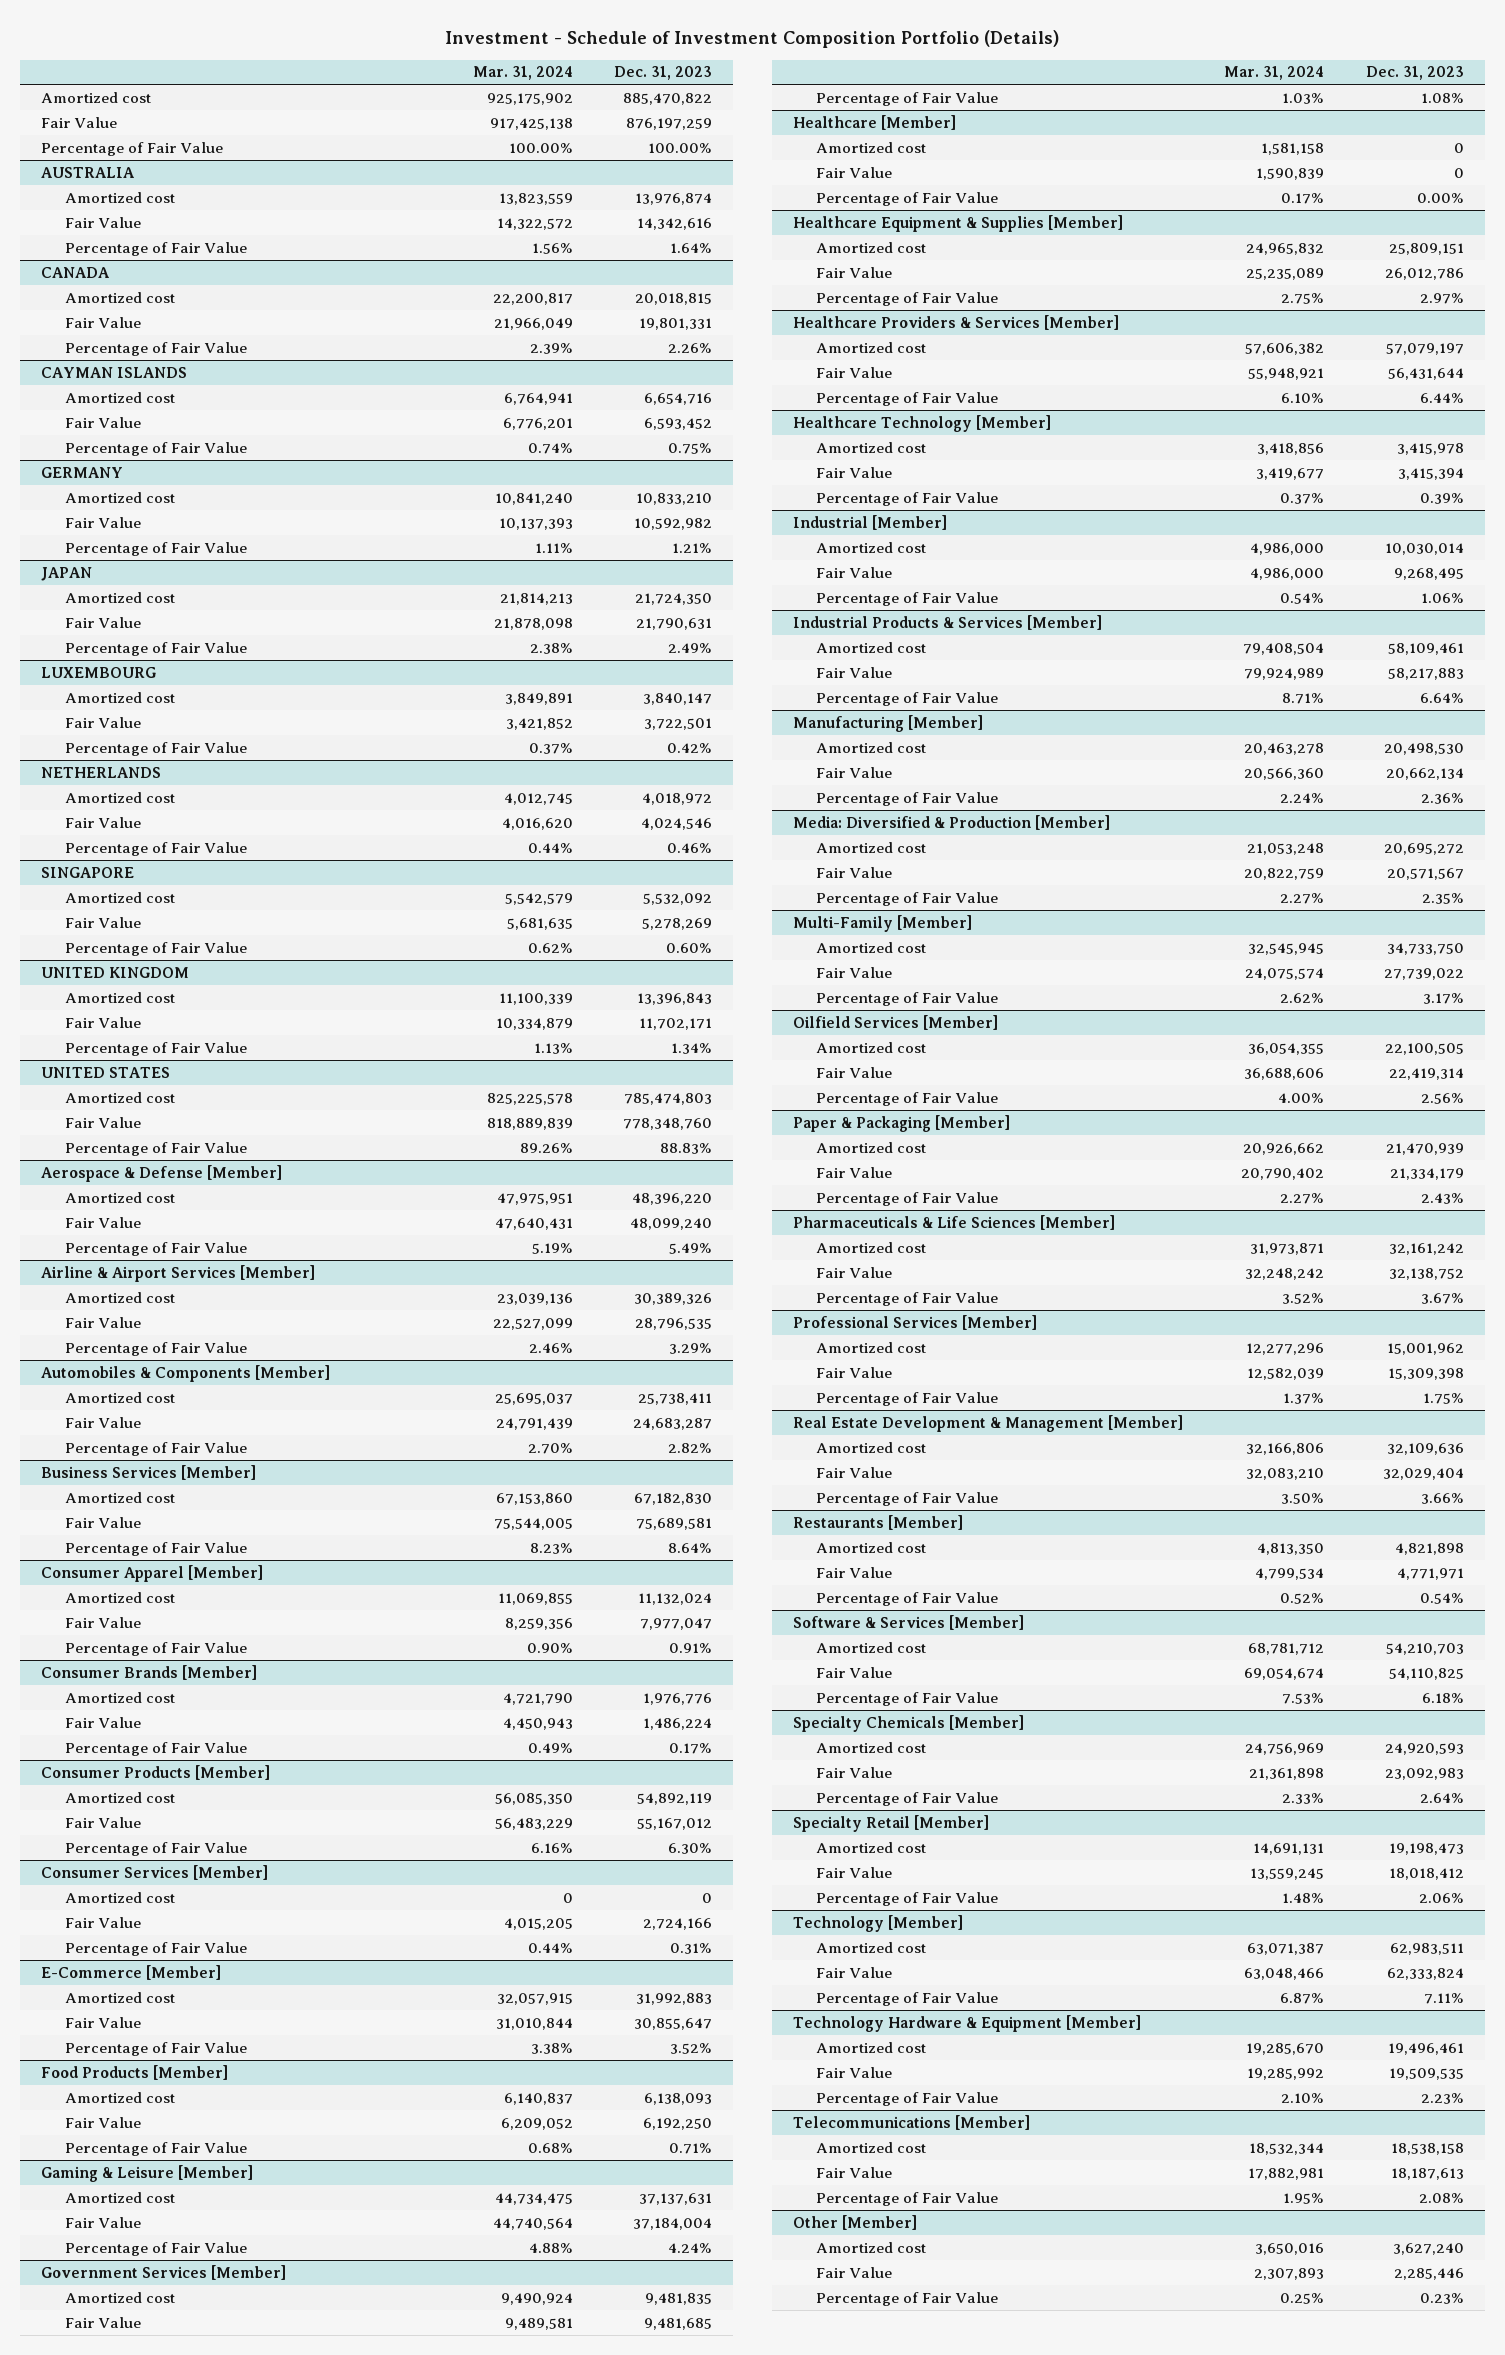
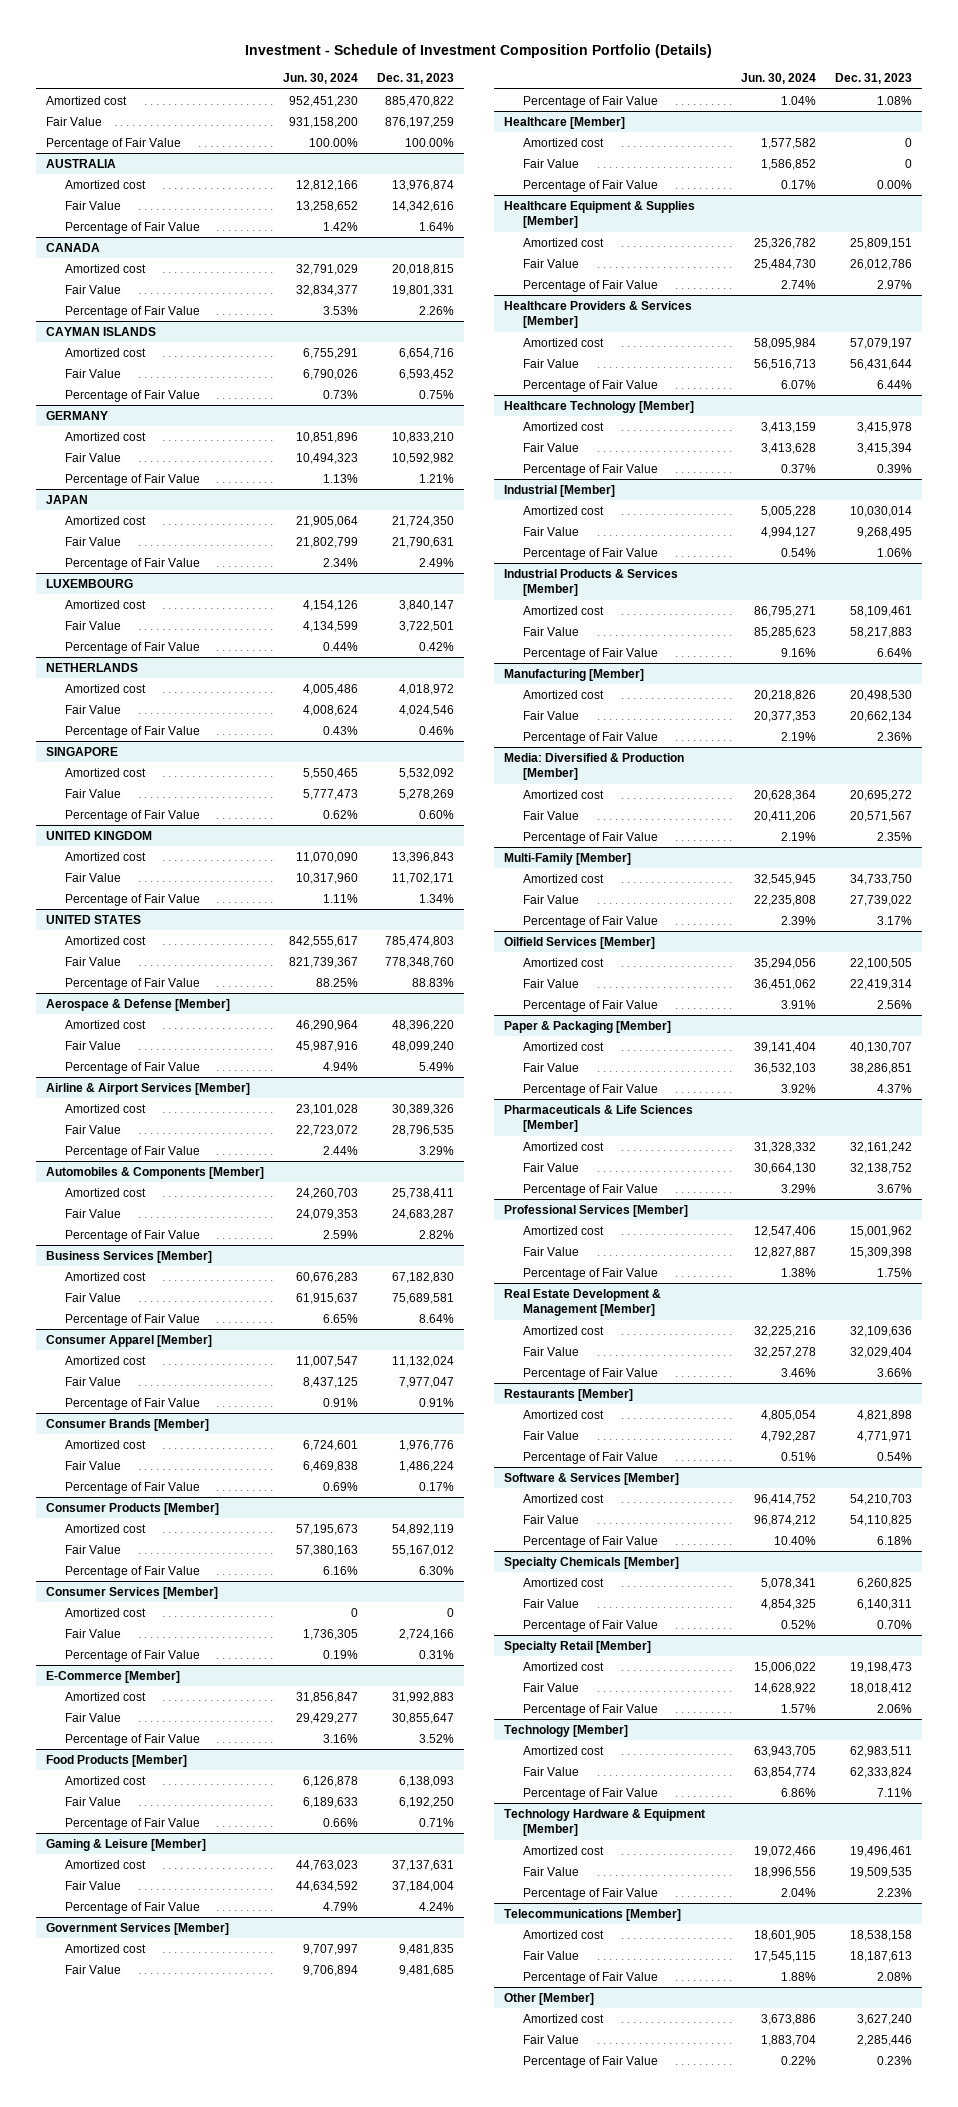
- | Mar. 31, 2024 | Dec. 31, 2023
+ | Jun. 30, 2024 | Dec. 31, 2023
@ Paper & Packaging [Member]
- Amortized cost | 20,926,662 | 21,470,939
- Fair Value | 20,790,402 | 21,334,179
- Percentage of Fair Value | 2.27% | 2.43%
+ Amortized cost | 39,141,404 | 40,130,707
+ Fair Value | 36,532,103 | 38,286,851
+ Percentage of Fair Value | 3.92% | 4.37%
@ Specialty Chemicals [Member]
- Amortized cost | 24,756,969 | 24,920,593
- Fair Value | 21,361,898 | 23,092,983
- Percentage of Fair Value | 2.33% | 2.64%
+ Amortized cost | 5,078,341 | 6,260,825
+ Fair Value | 4,854,325 | 6,140,311
+ Percentage of Fair Value | 0.52% | 0.70%

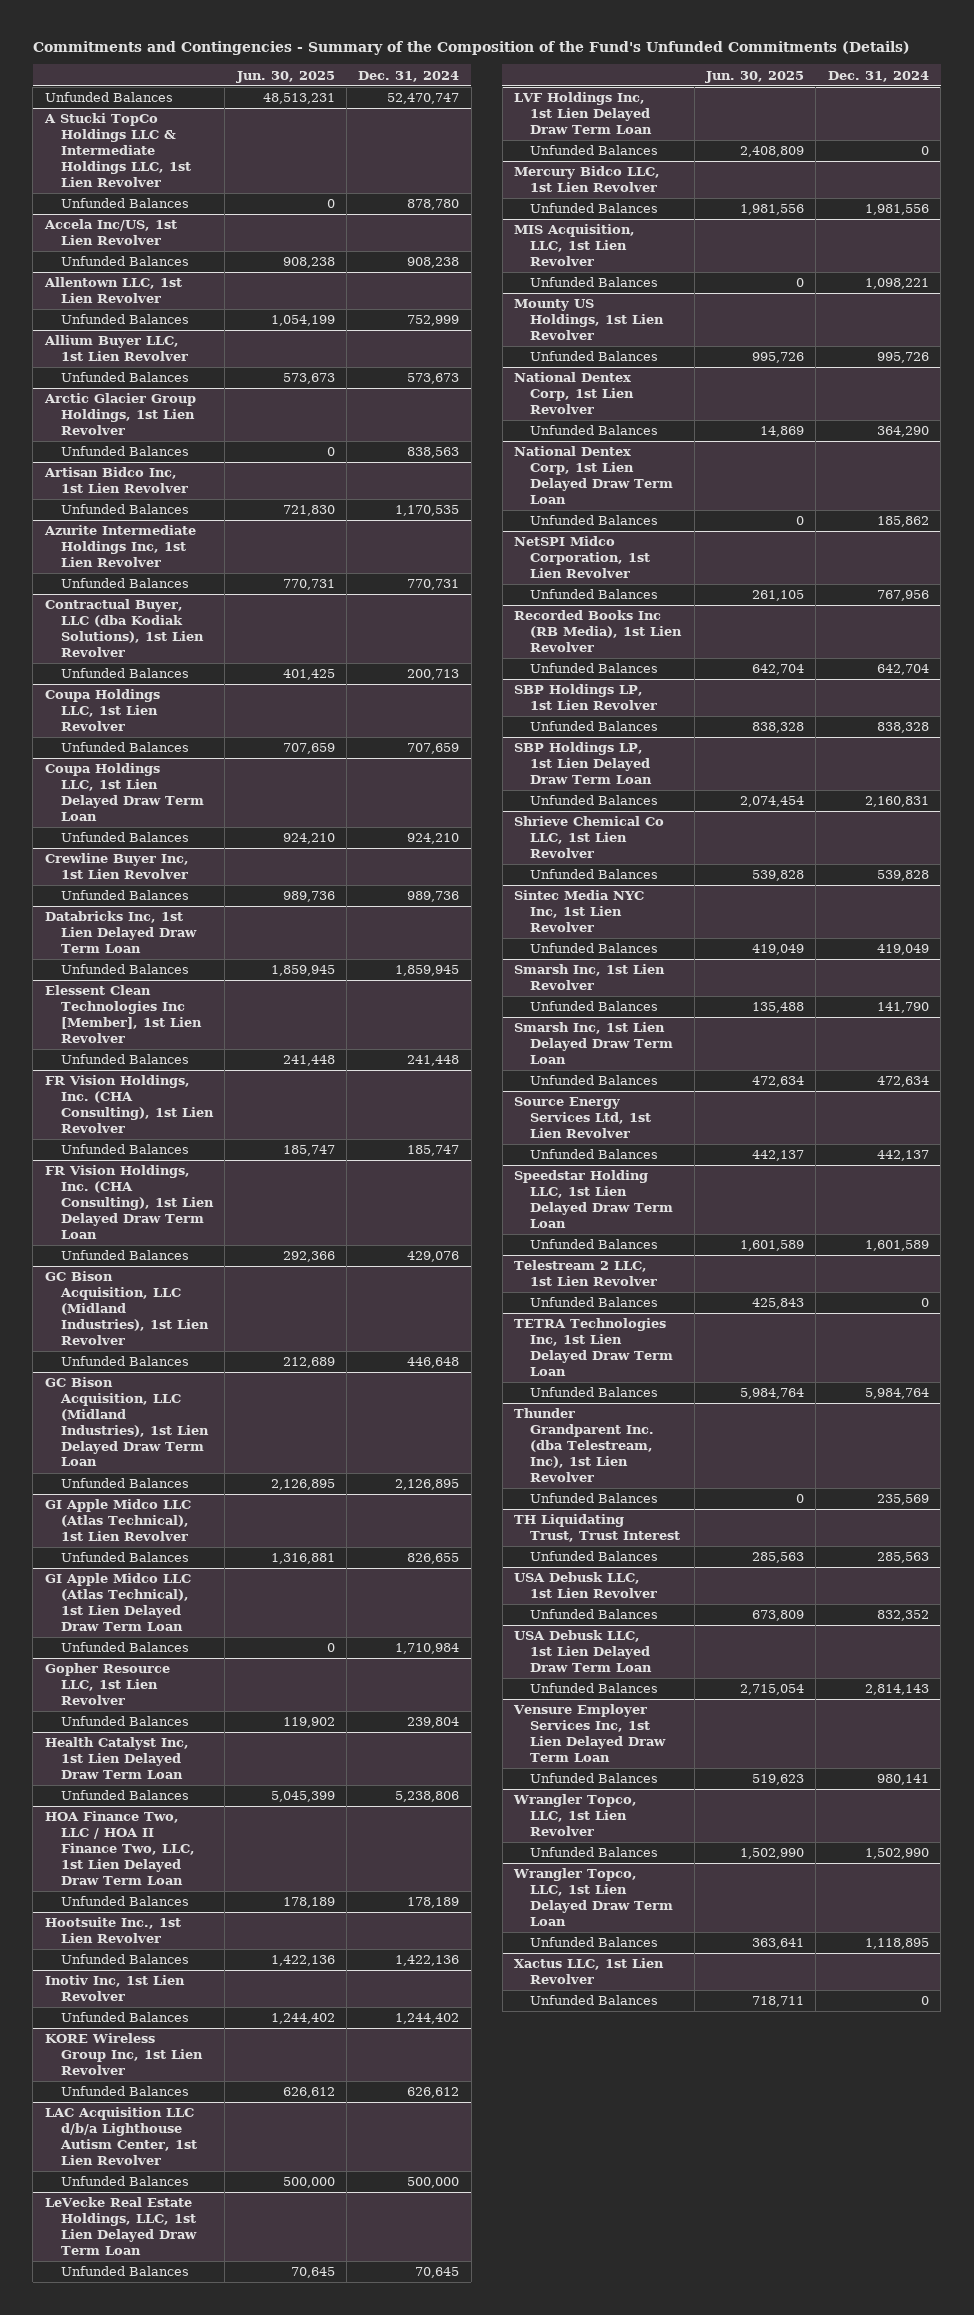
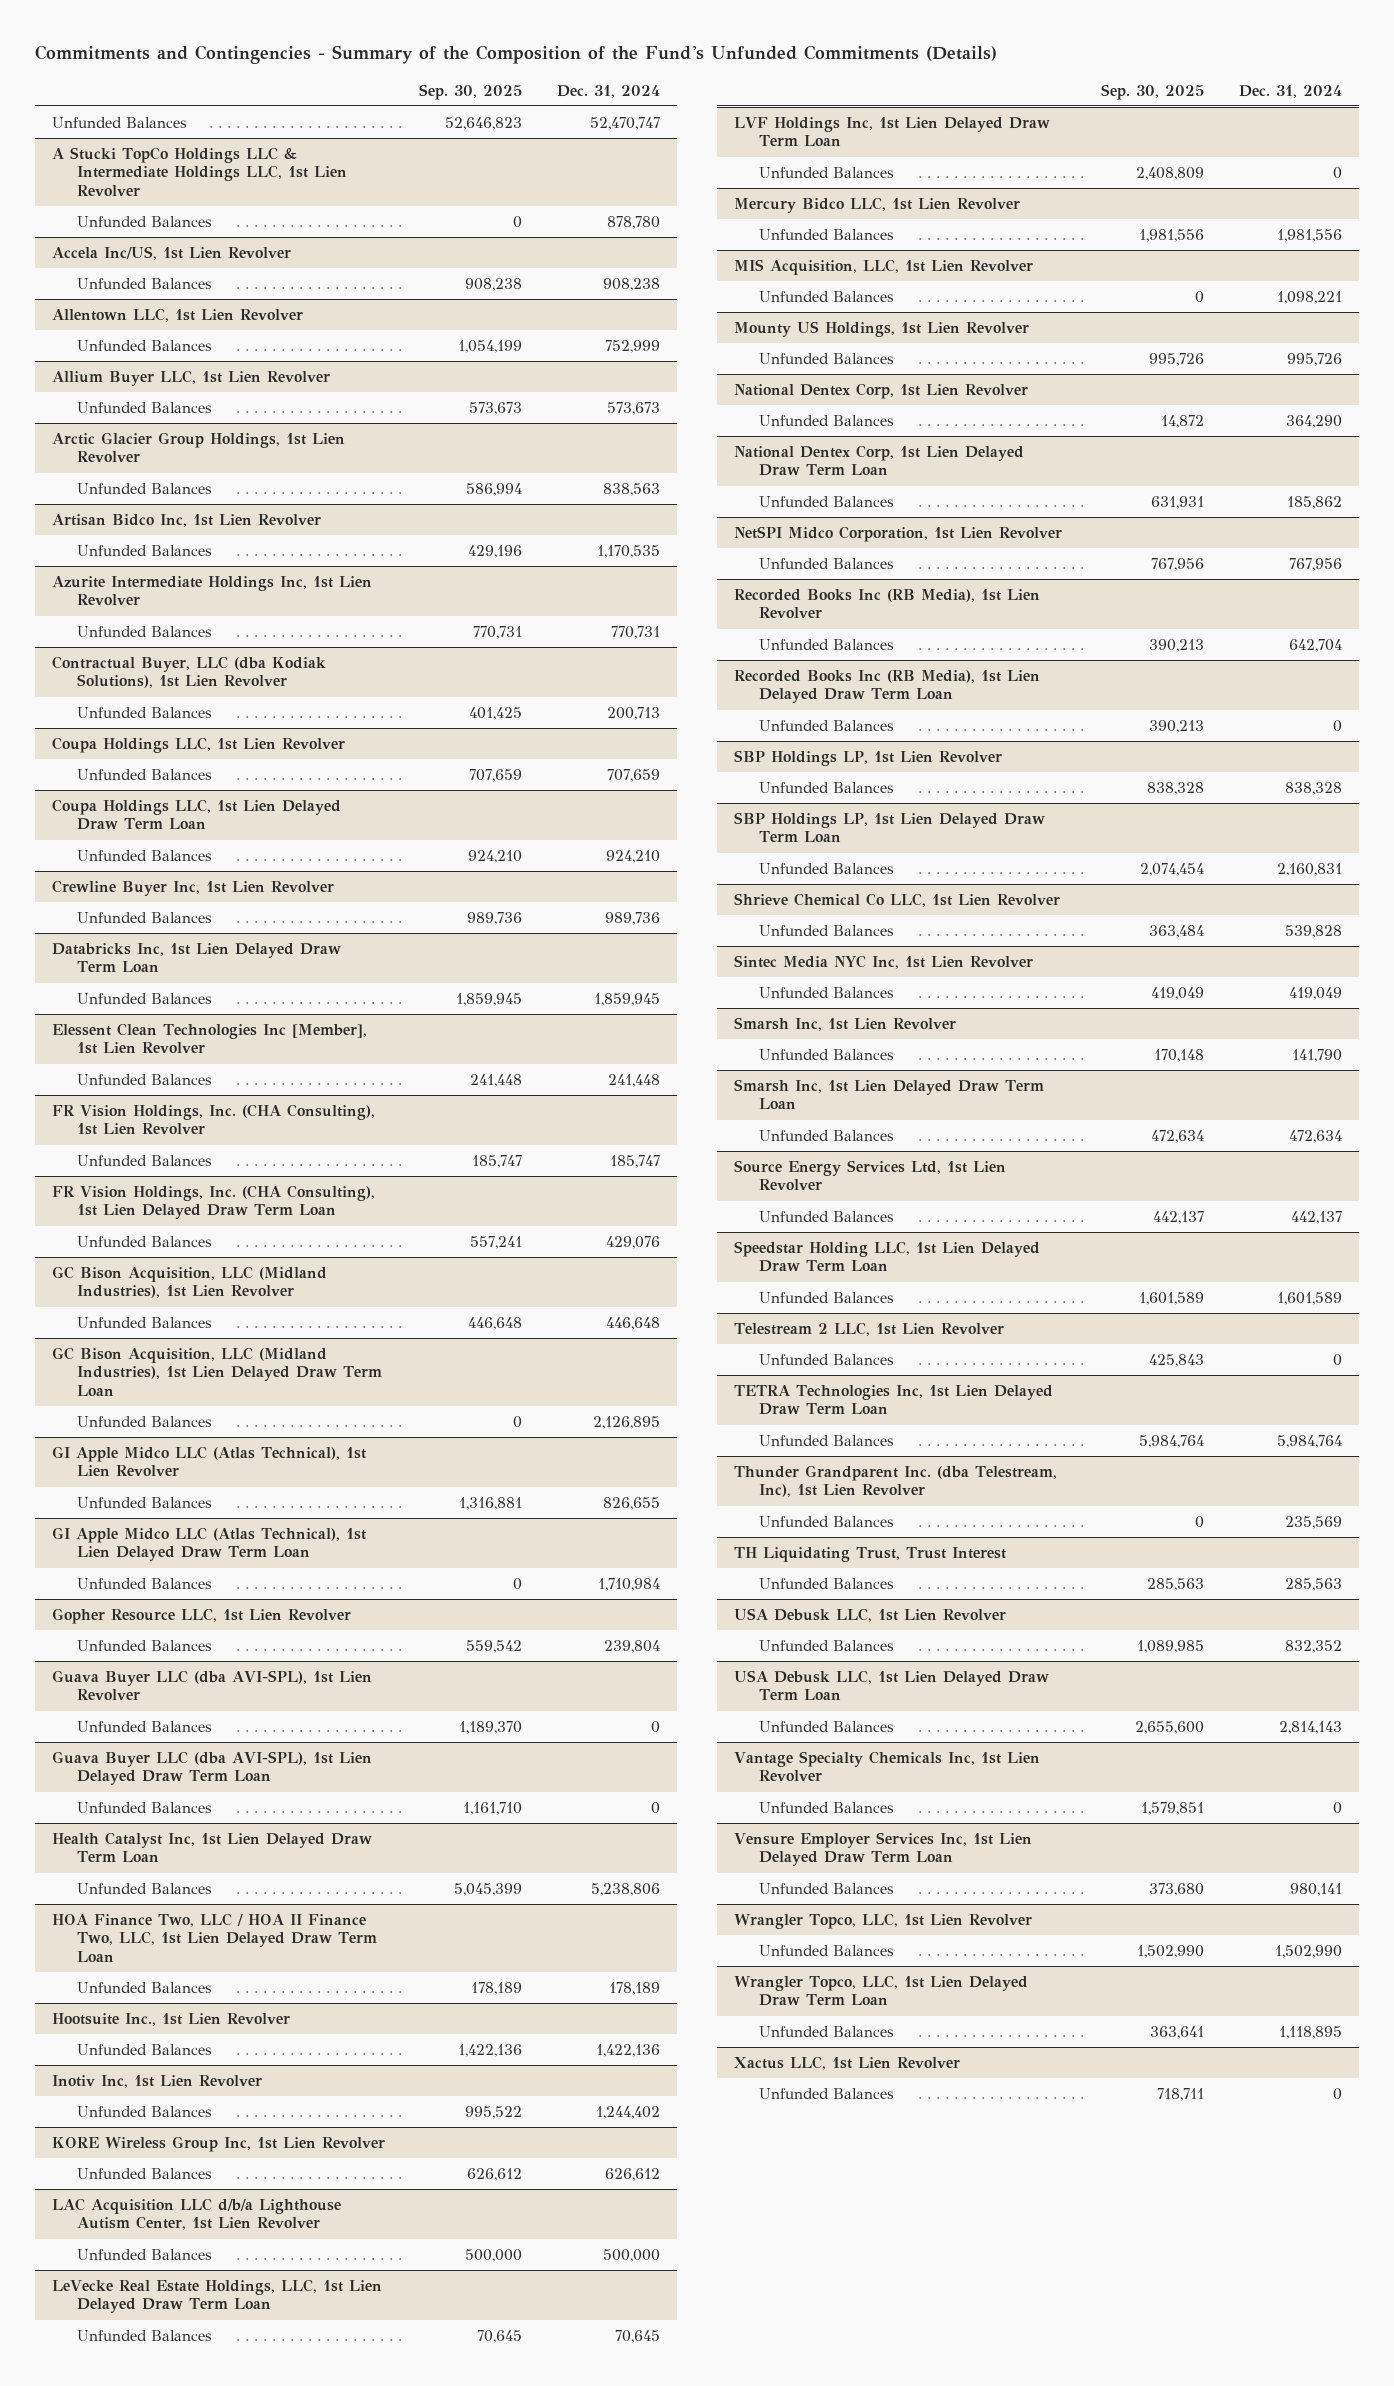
- | Jun. 30, 2025 | Dec. 31, 2024
+ | Sep. 30, 2025 | Dec. 31, 2024
+ Guava Buyer LLC (dba AVI-SPL), 1st Lien Revolver
+ Unfunded Balances | 1,189,370 | 0
+ Guava Buyer LLC (dba AVI-SPL), 1st Lien Delayed Draw Term Loan
+ Unfunded Balances | 1,161,710 | 0
+ Recorded Books Inc (RB Media), 1st Lien Delayed Draw Term Loan
+ Unfunded Balances | 390,213 | 0
+ Vantage Specialty Chemicals Inc, 1st Lien Revolver
+ Unfunded Balances | 1,579,851 | 0

